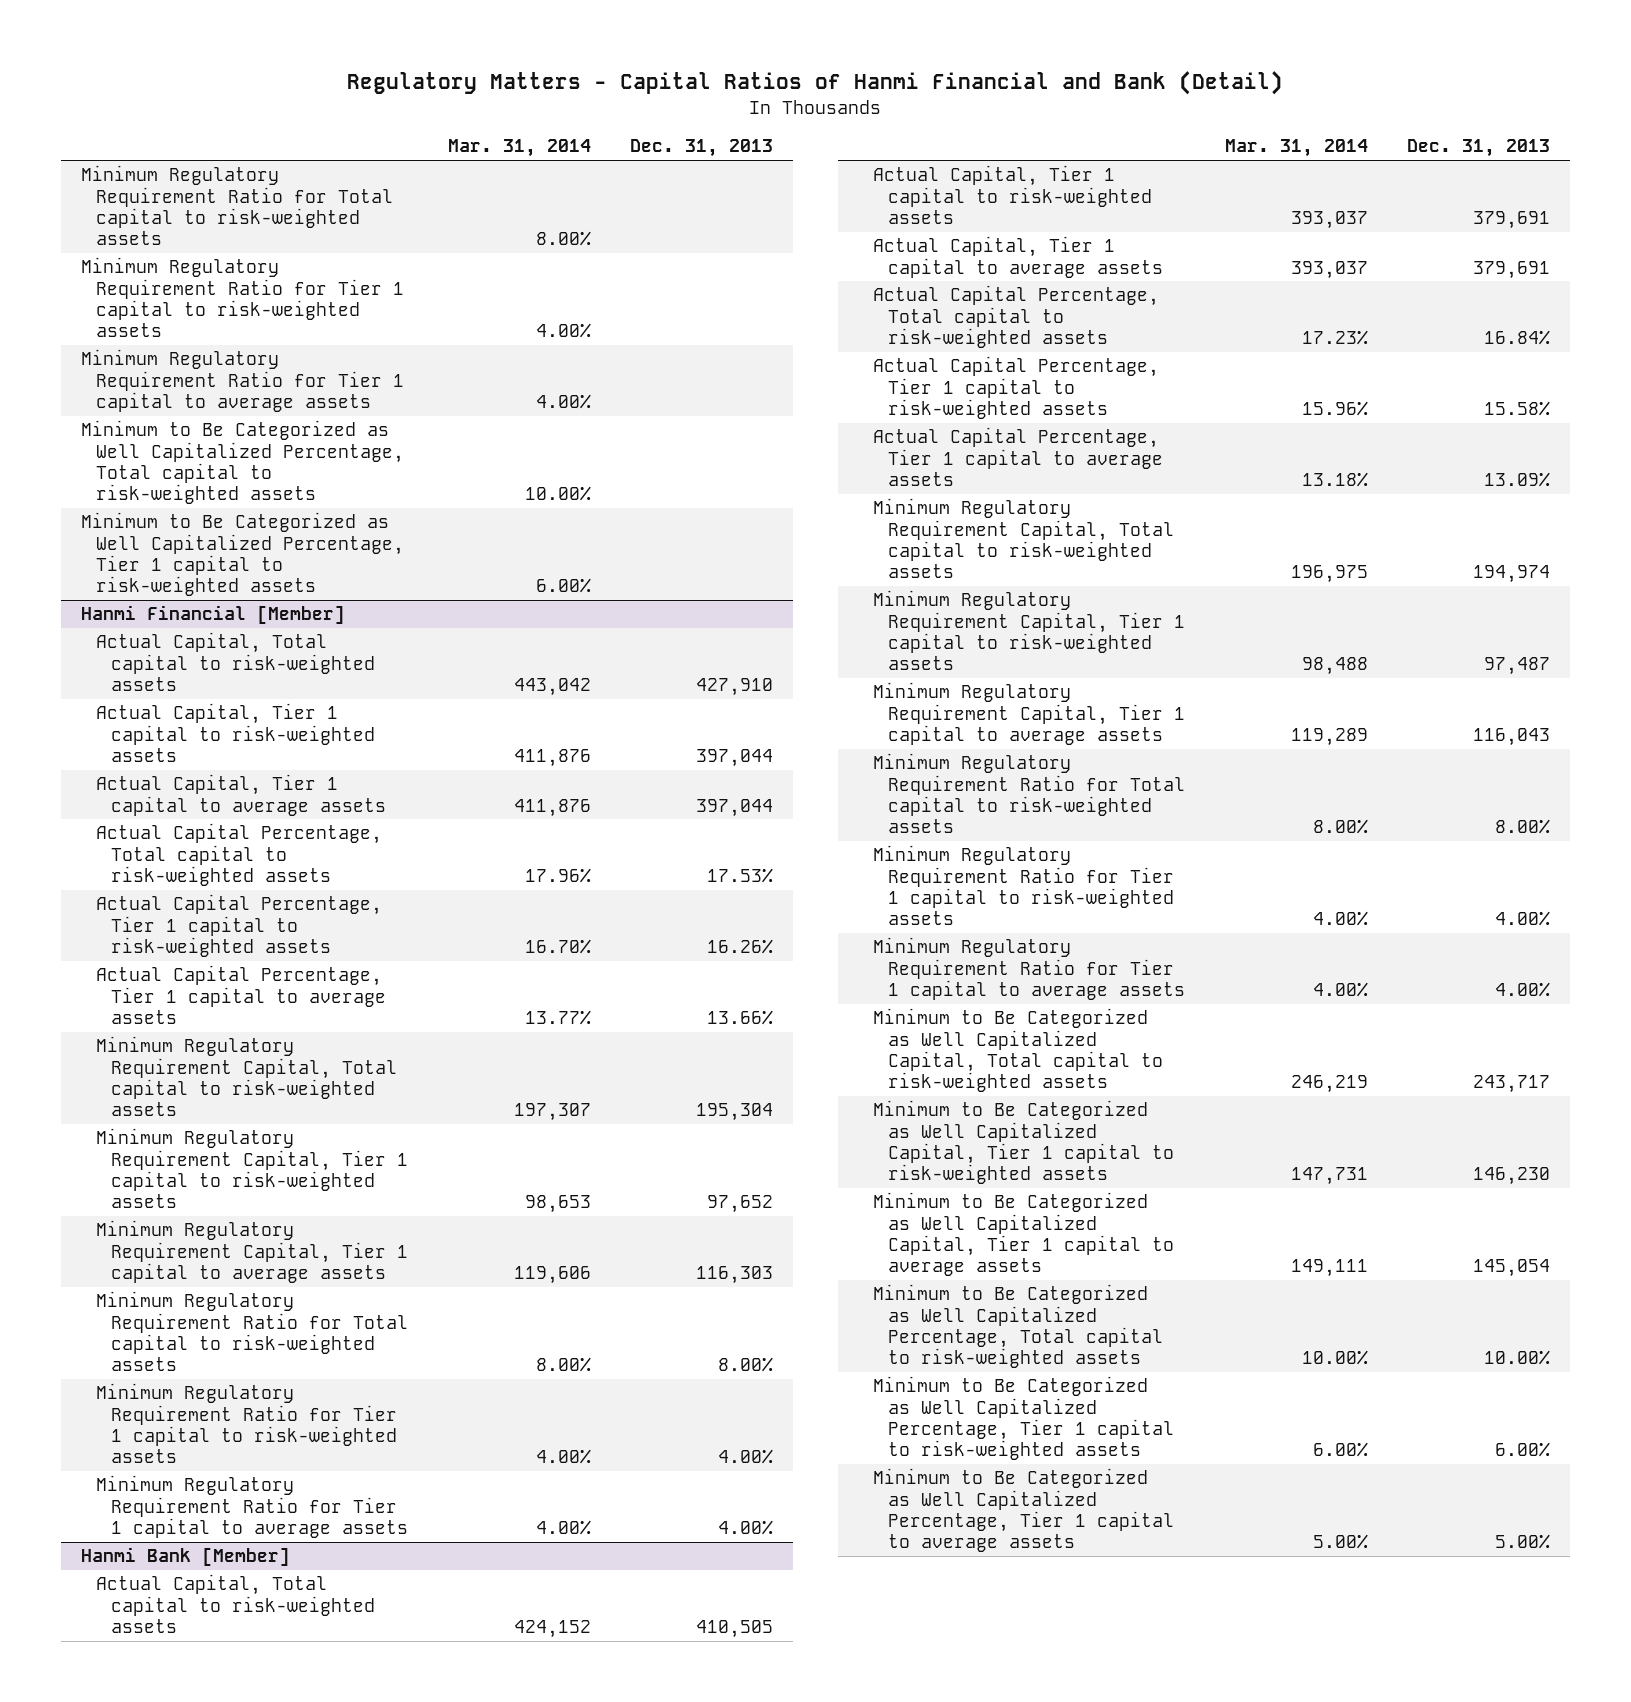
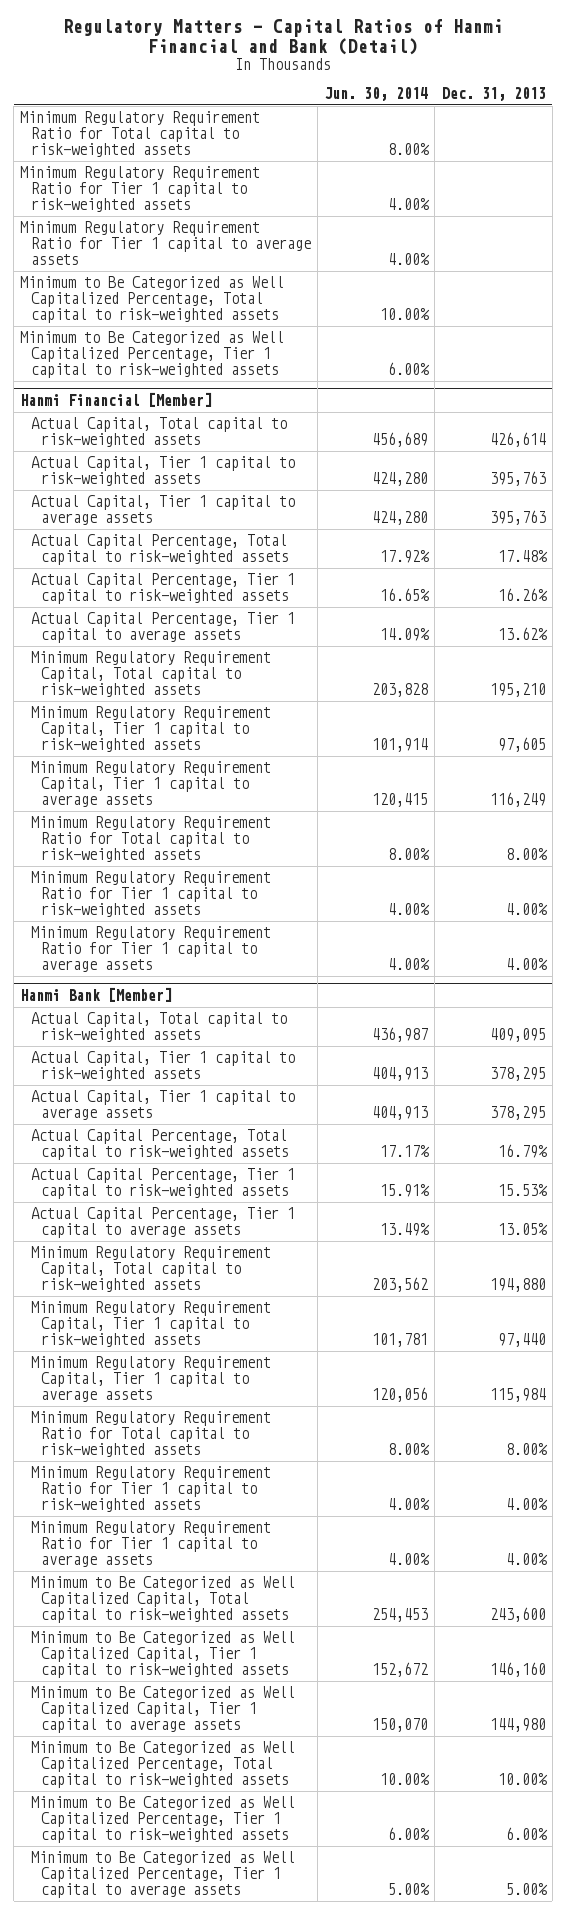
- | Mar. 31, 2014 | Dec. 31, 2013
+ | Jun. 30, 2014 | Dec. 31, 2013
@ Hanmi Financial [Member]
- Actual Capital, Total capital to risk-weighted assets | 443,042 | 427,910
- Actual Capital, Tier 1 capital to risk-weighted assets | 411,876 | 397,044
- Actual Capital, Tier 1 capital to average assets | 411,876 | 397,044
- Actual Capital Percentage, Total capital to risk-weighted assets | 17.96% | 17.53%
+ Actual Capital, Total capital to risk-weighted assets | 456,689 | 426,614
+ Actual Capital, Tier 1 capital to risk-weighted assets | 424,280 | 395,763
+ Actual Capital, Tier 1 capital to average assets | 424,280 | 395,763
+ Actual Capital Percentage, Total capital to risk-weighted assets | 17.92% | 17.48%
- Actual Capital Percentage, Tier 1 capital to average assets | 13.77% | 13.66%
- Minimum Regulatory Requirement Capital, Total capital to risk-weighted assets | 197,307 | 195,304
- Minimum Regulatory Requirement Capital, Tier 1 capital to risk-weighted assets | 98,653 | 97,652
- Minimum Regulatory Requirement Capital, Tier 1 capital to average assets | 119,606 | 116,303
+ Actual Capital Percentage, Tier 1 capital to average assets | 14.09% | 13.62%
+ Minimum Regulatory Requirement Capital, Total capital to risk-weighted assets | 203,828 | 195,210
+ Minimum Regulatory Requirement Capital, Tier 1 capital to risk-weighted assets | 101,914 | 97,605
+ Minimum Regulatory Requirement Capital, Tier 1 capital to average assets | 120,415 | 116,249
@ Hanmi Bank [Member]
- Actual Capital, Total capital to risk-weighted assets | 424,152 | 410,505
- Actual Capital, Tier 1 capital to risk-weighted assets | 393,037 | 379,691
- Actual Capital, Tier 1 capital to average assets | 393,037 | 379,691
- Actual Capital Percentage, Total capital to risk-weighted assets | 17.23% | 16.84%
- Actual Capital Percentage, Tier 1 capital to risk-weighted assets | 15.96% | 15.58%
- Actual Capital Percentage, Tier 1 capital to average assets | 13.18% | 13.09%
- Minimum Regulatory Requirement Capital, Total capital to risk-weighted assets | 196,975 | 194,974
- Minimum Regulatory Requirement Capital, Tier 1 capital to risk-weighted assets | 98,488 | 97,487
- Minimum Regulatory Requirement Capital, Tier 1 capital to average assets | 119,289 | 116,043
+ Actual Capital, Total capital to risk-weighted assets | 436,987 | 409,095
+ Actual Capital, Tier 1 capital to risk-weighted assets | 404,913 | 378,295
+ Actual Capital, Tier 1 capital to average assets | 404,913 | 378,295
+ Actual Capital Percentage, Total capital to risk-weighted assets | 17.17% | 16.79%
+ Actual Capital Percentage, Tier 1 capital to risk-weighted assets | 15.91% | 15.53%
+ Actual Capital Percentage, Tier 1 capital to average assets | 13.49% | 13.05%
+ Minimum Regulatory Requirement Capital, Total capital to risk-weighted assets | 203,562 | 194,880
+ Minimum Regulatory Requirement Capital, Tier 1 capital to risk-weighted assets | 101,781 | 97,440
+ Minimum Regulatory Requirement Capital, Tier 1 capital to average assets | 120,056 | 115,984
- Minimum to Be Categorized as Well Capitalized Capital, Total capital to risk-weighted assets | 246,219 | 243,717
- Minimum to Be Categorized as Well Capitalized Capital, Tier 1 capital to risk-weighted assets | 147,731 | 146,230
- Minimum to Be Categorized as Well Capitalized Capital, Tier 1 capital to average assets | 149,111 | 145,054
+ Minimum to Be Categorized as Well Capitalized Capital, Total capital to risk-weighted assets | 254,453 | 243,600
+ Minimum to Be Categorized as Well Capitalized Capital, Tier 1 capital to risk-weighted assets | 152,672 | 146,160
+ Minimum to Be Categorized as Well Capitalized Capital, Tier 1 capital to average assets | 150,070 | 144,980

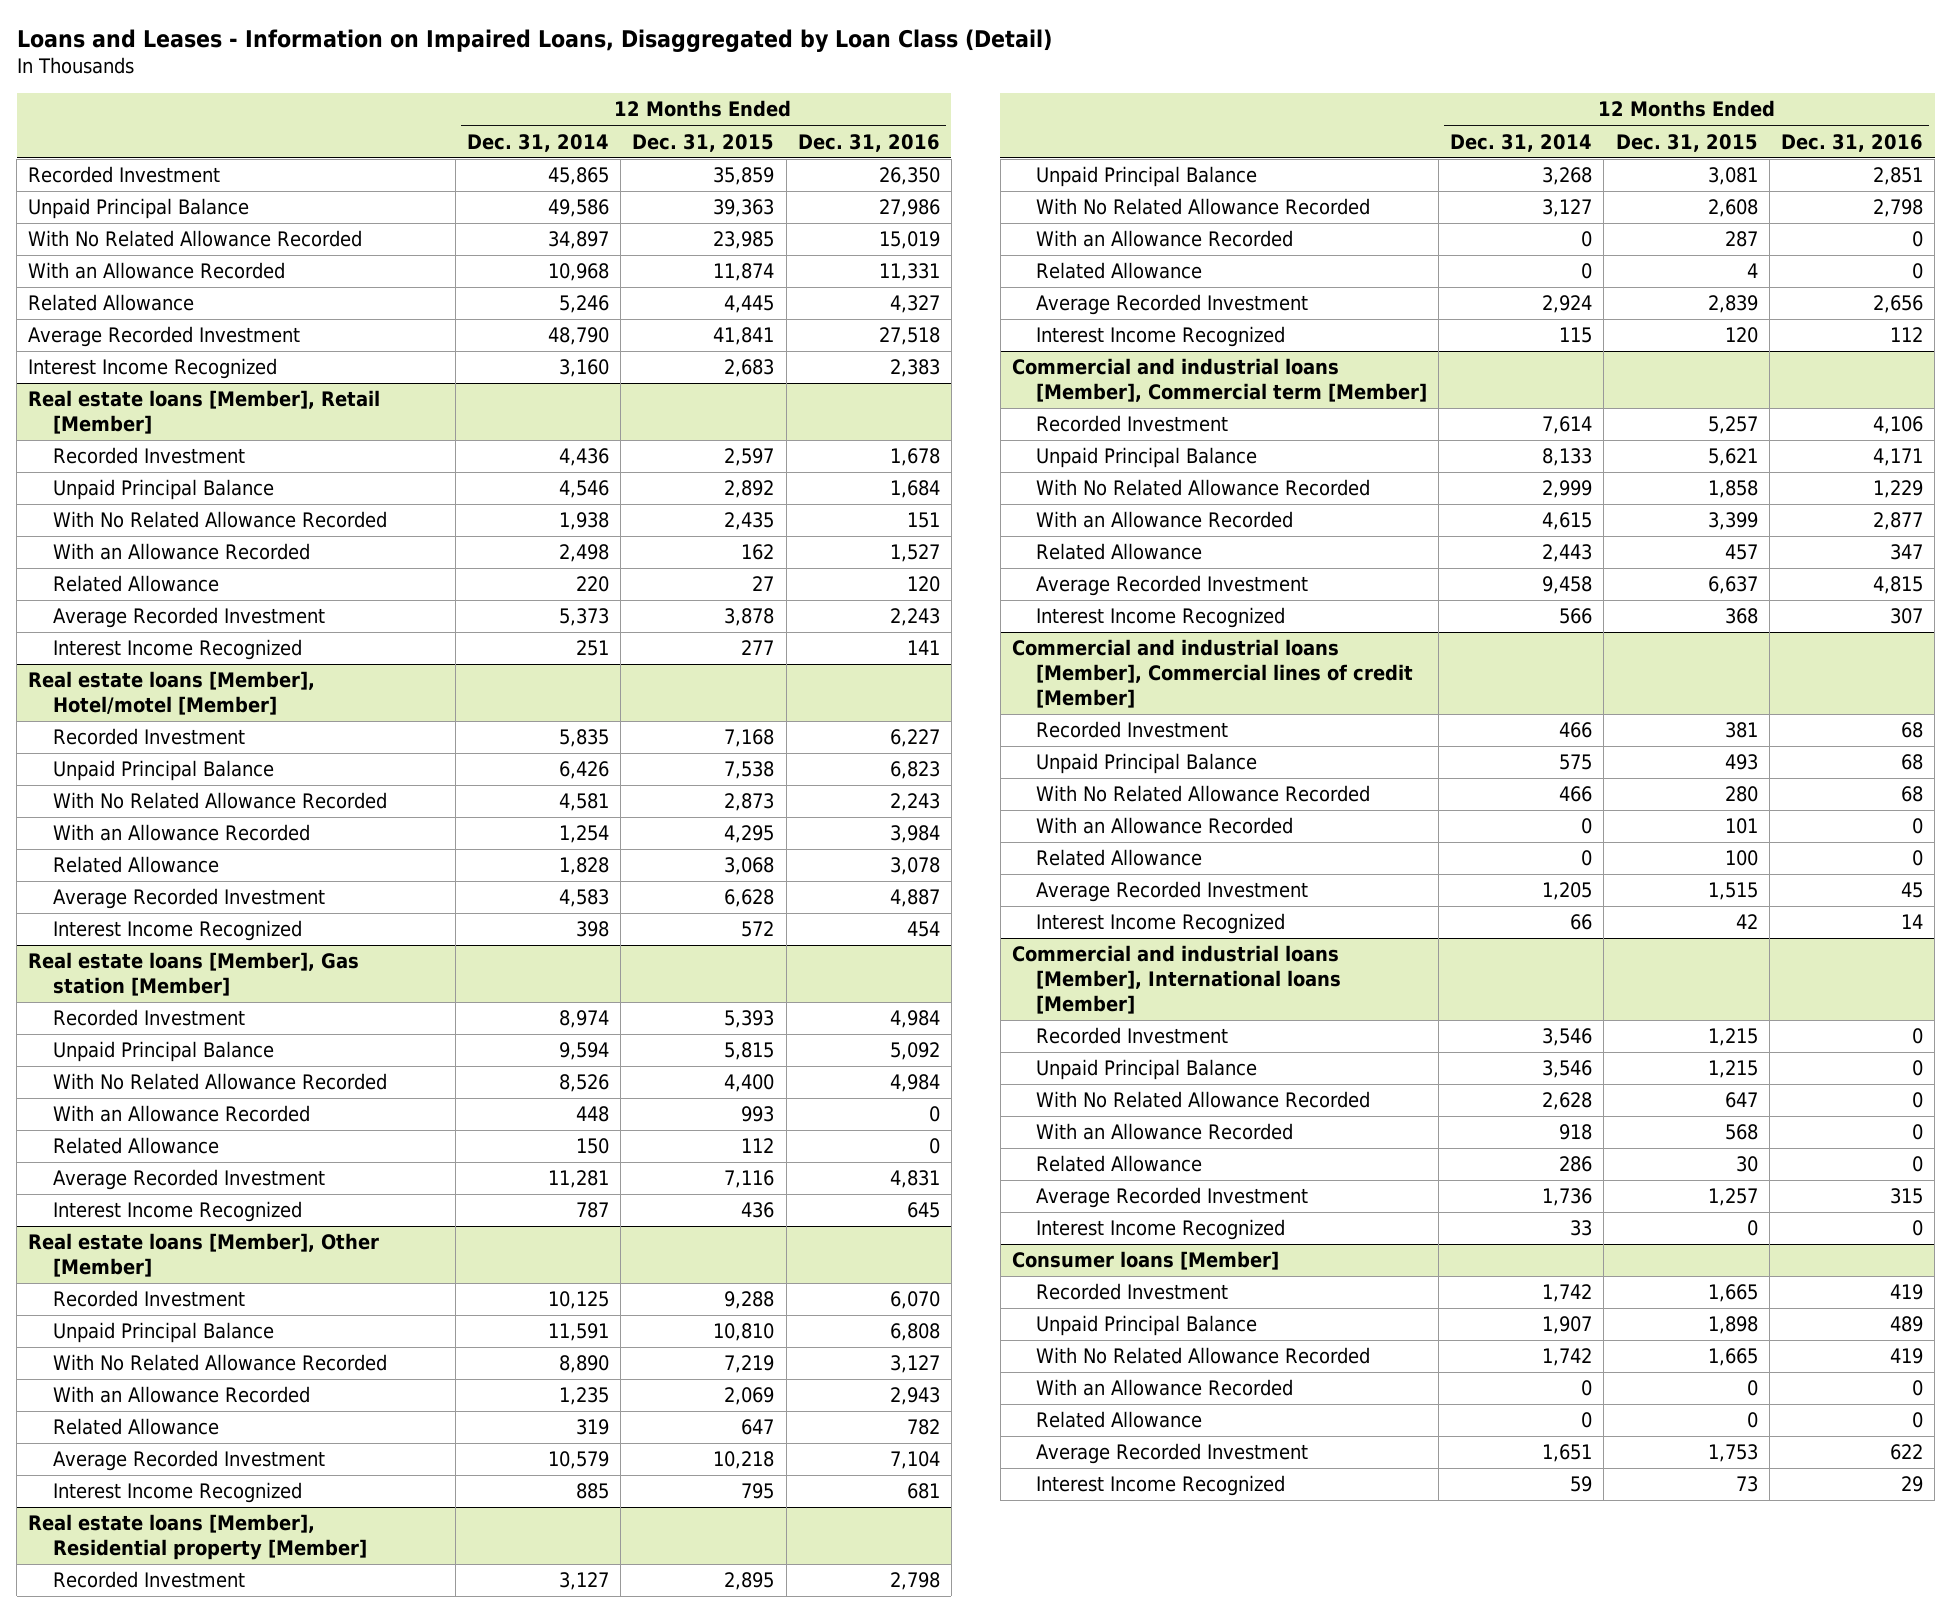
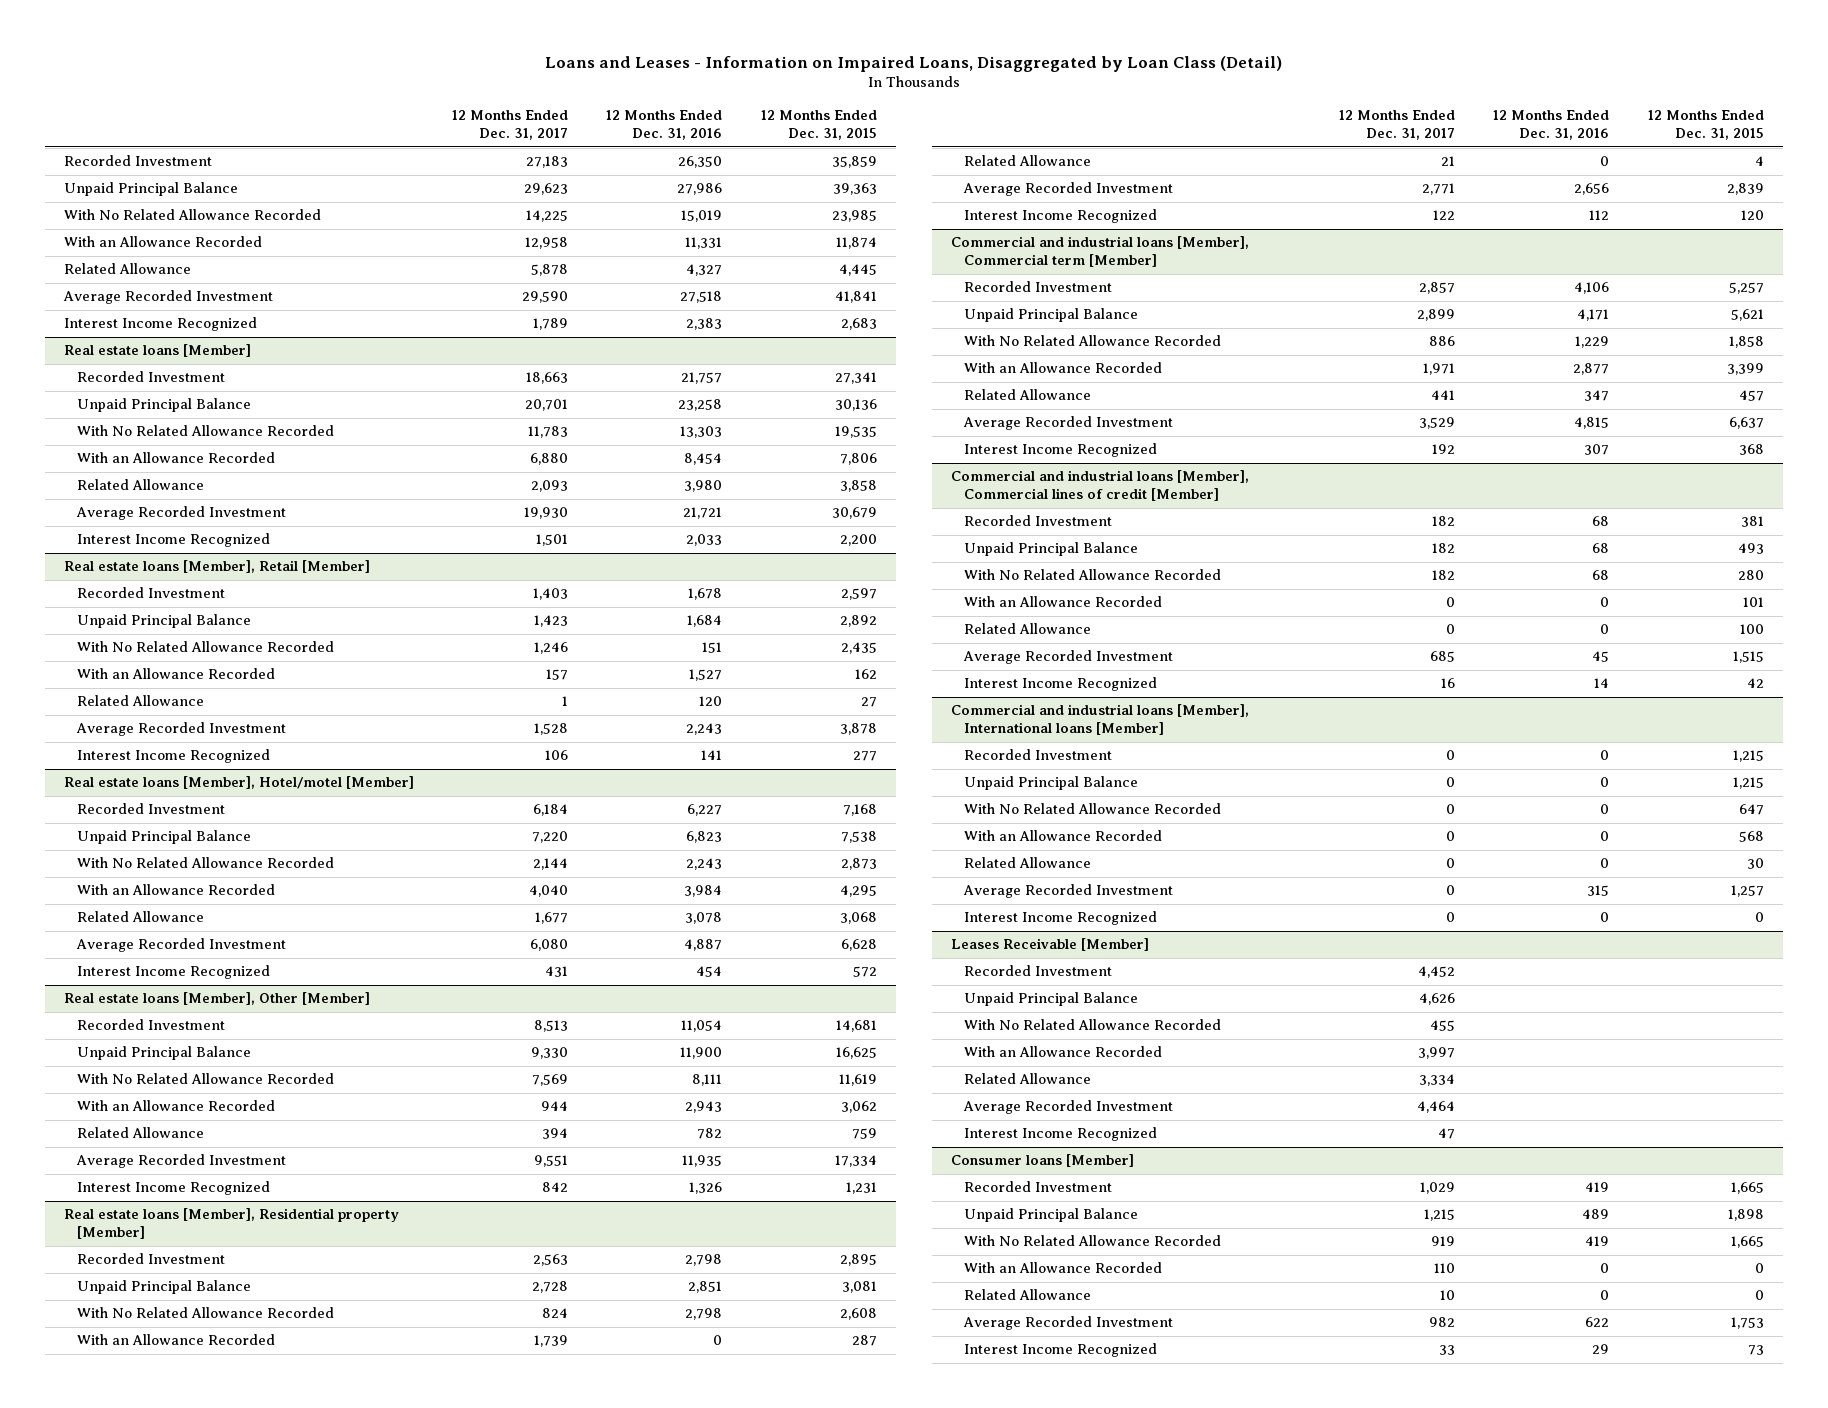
- | 12 Months Ended Dec. 31, 2014 | 12 Months Ended Dec. 31, 2015 | 12 Months Ended Dec. 31, 2016
+ | 12 Months Ended Dec. 31, 2017 | 12 Months Ended Dec. 31, 2016 | 12 Months Ended Dec. 31, 2015
+ Real estate loans [Member]
+ Recorded Investment | 18,663 | 21,757 | 27,341
+ Unpaid Principal Balance | 20,701 | 23,258 | 30,136
+ With No Related Allowance Recorded | 11,783 | 13,303 | 19,535
+ With an Allowance Recorded | 6,880 | 8,454 | 7,806
+ Related Allowance | 2,093 | 3,980 | 3,858
+ Average Recorded Investment | 19,930 | 21,721 | 30,679
+ Interest Income Recognized | 1,501 | 2,033 | 2,200
- Real estate loans [Member], Gas station [Member]
- Recorded Investment | 8,974 | 5,393 | 4,984
- Unpaid Principal Balance | 9,594 | 5,815 | 5,092
- With No Related Allowance Recorded | 8,526 | 4,400 | 4,984
- With an Allowance Recorded | 448 | 993 | 0
- Related Allowance | 150 | 112 | 0
- Average Recorded Investment | 11,281 | 7,116 | 4,831
- Interest Income Recognized | 787 | 436 | 645
@ Real estate loans [Member], Other [Member]
- Recorded Investment | 10,125 | 9,288 | 6,070
- Unpaid Principal Balance | 11,591 | 10,810 | 6,808
- With No Related Allowance Recorded | 8,890 | 7,219 | 3,127
- With an Allowance Recorded | 1,235 | 2,069 | 2,943
- Related Allowance | 319 | 647 | 782
- Average Recorded Investment | 10,579 | 10,218 | 7,104
- Interest Income Recognized | 885 | 795 | 681
+ Recorded Investment | 8,513 | 11,054 | 14,681
+ Unpaid Principal Balance | 9,330 | 11,900 | 16,625
+ With No Related Allowance Recorded | 7,569 | 8,111 | 11,619
+ With an Allowance Recorded | 944 | 2,943 | 3,062
+ Related Allowance | 394 | 782 | 759
+ Average Recorded Investment | 9,551 | 11,935 | 17,334
+ Interest Income Recognized | 842 | 1,326 | 1,231
+ Leases Receivable [Member]
+ Recorded Investment | 4,452 | |
+ Unpaid Principal Balance | 4,626 | |
+ With No Related Allowance Recorded | 455 | |
+ With an Allowance Recorded | 3,997 | |
+ Related Allowance | 3,334 | |
+ Average Recorded Investment | 4,464 | |
+ Interest Income Recognized | 47 | |

